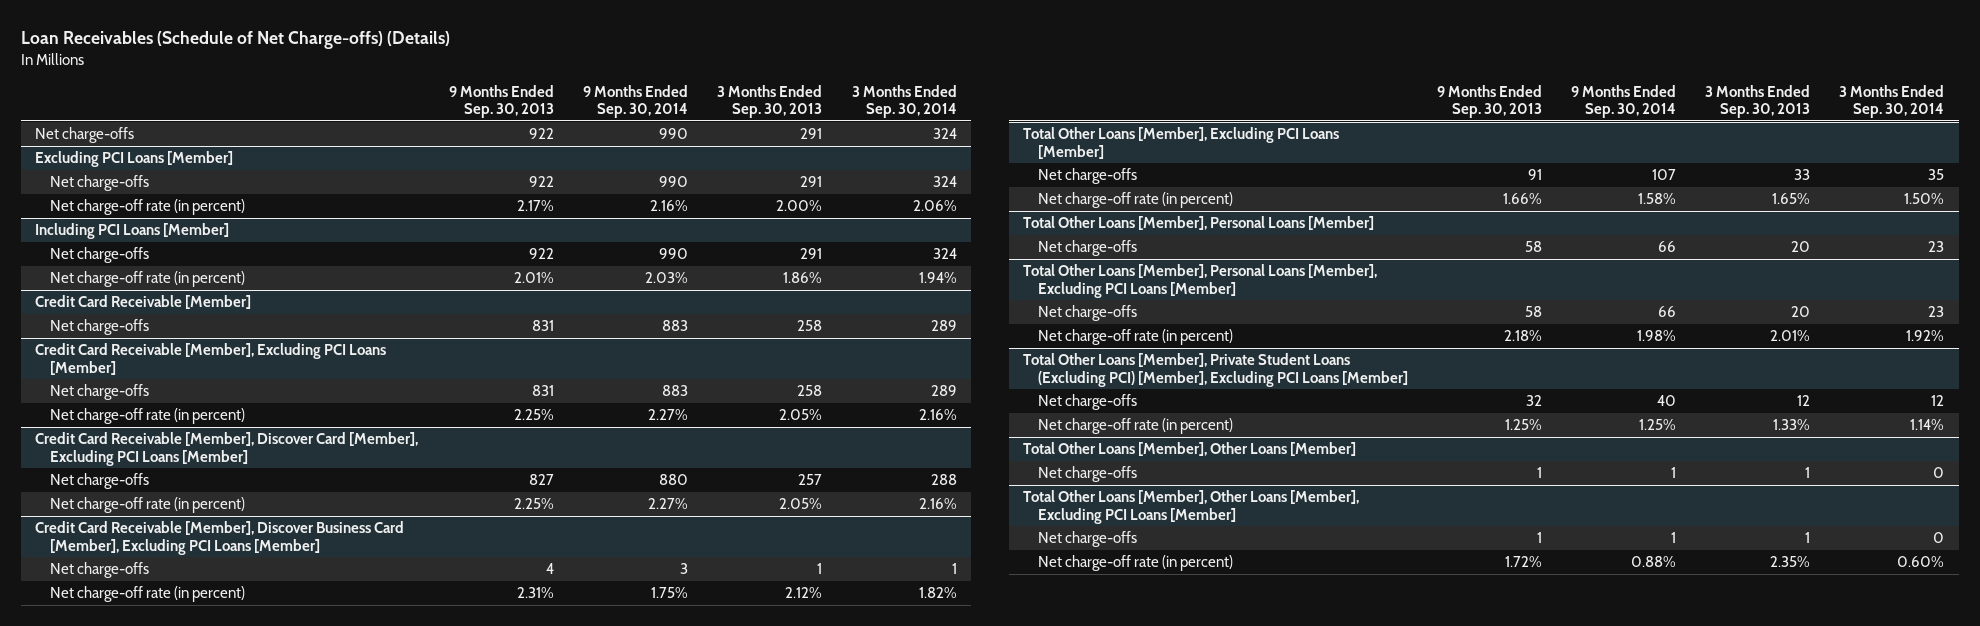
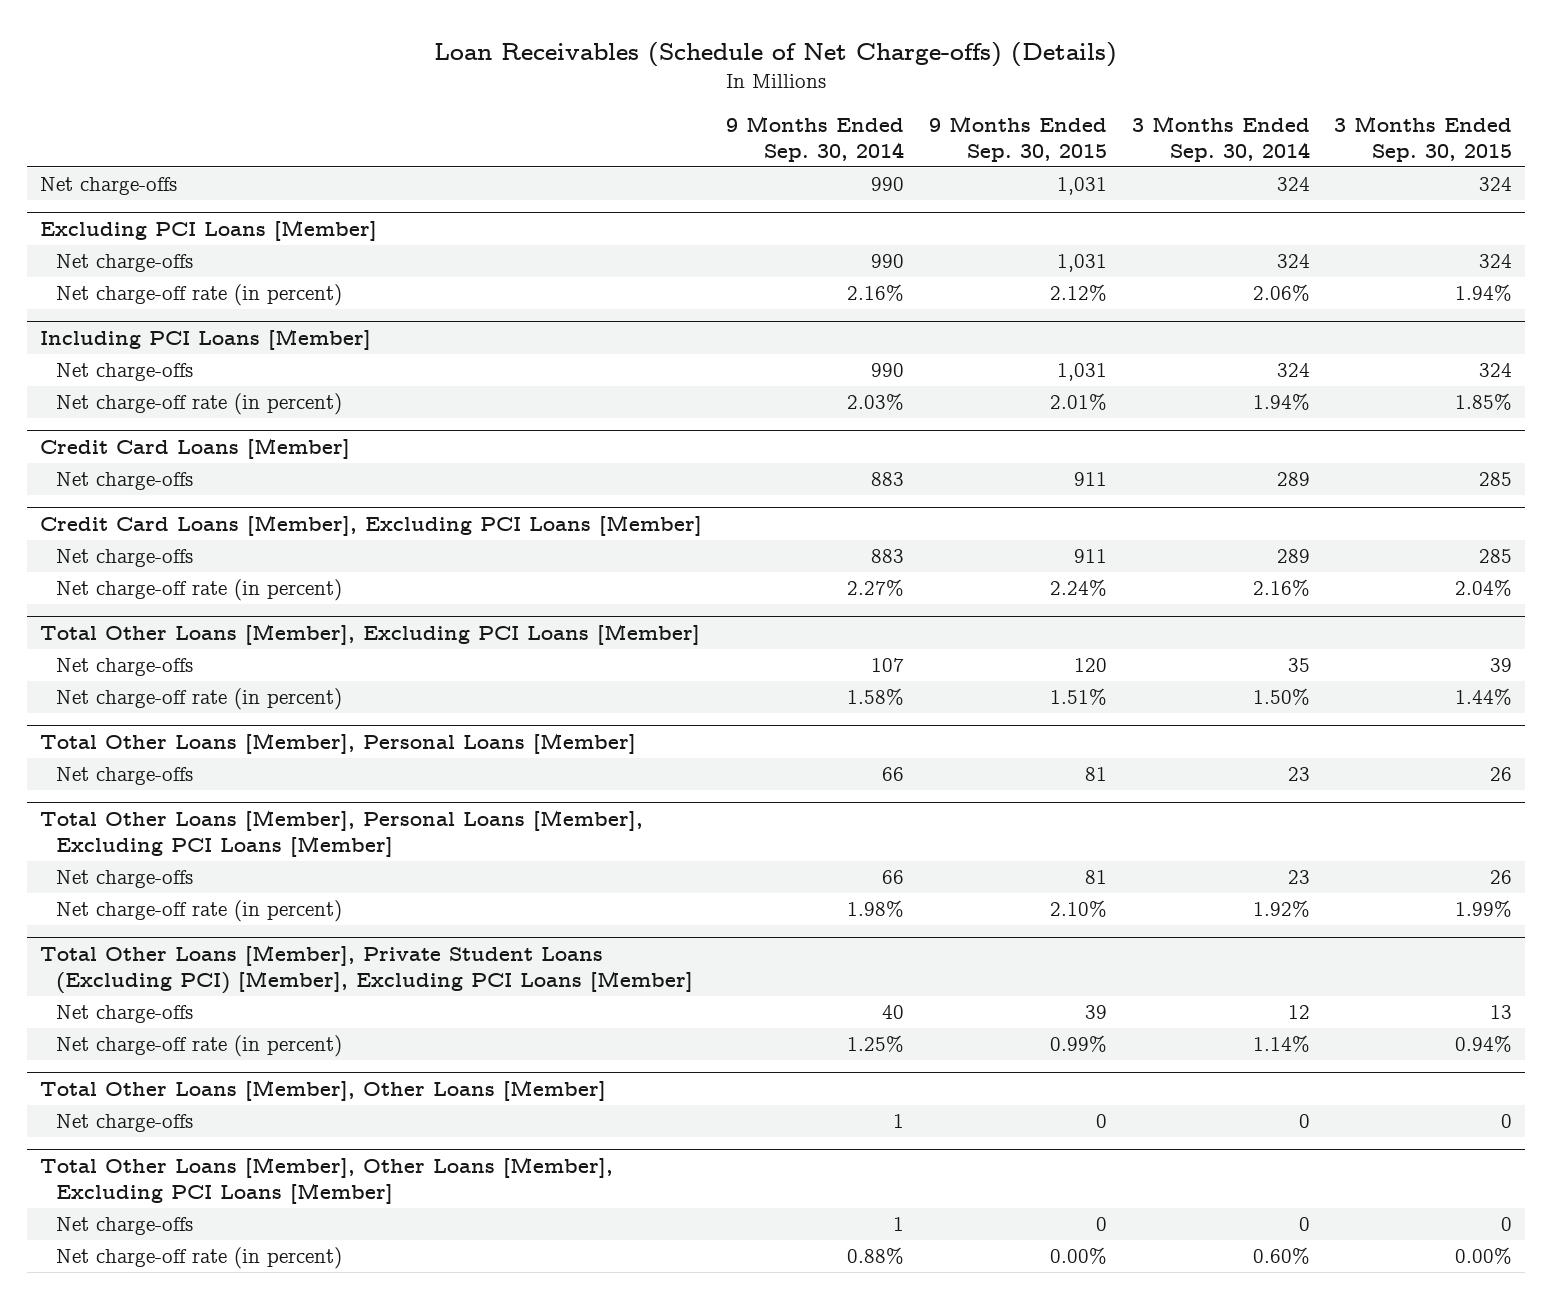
- | 9 Months Ended Sep. 30, 2013 | 9 Months Ended Sep. 30, 2014 | 3 Months Ended Sep. 30, 2013 | 3 Months Ended Sep. 30, 2014
+ | 9 Months Ended Sep. 30, 2014 | 9 Months Ended Sep. 30, 2015 | 3 Months Ended Sep. 30, 2014 | 3 Months Ended Sep. 30, 2015
- Credit Card Receivable [Member]
+ Credit Card Loans [Member]
- Credit Card Receivable [Member], Excluding PCI Loans [Member]
+ Credit Card Loans [Member], Excluding PCI Loans [Member]
- Credit Card Receivable [Member], Discover Card [Member], Excluding PCI Loans [Member]
- Net charge-offs | 827 | 880 | 257 | 288
- Net charge-off rate (in percent) | 2.25% | 2.27% | 2.05% | 2.16%
- Credit Card Receivable [Member], Discover Business Card [Member], Excluding PCI Loans [Member]
- Net charge-offs | 4 | 3 | 1 | 1
- Net charge-off rate (in percent) | 2.31% | 1.75% | 2.12% | 1.82%

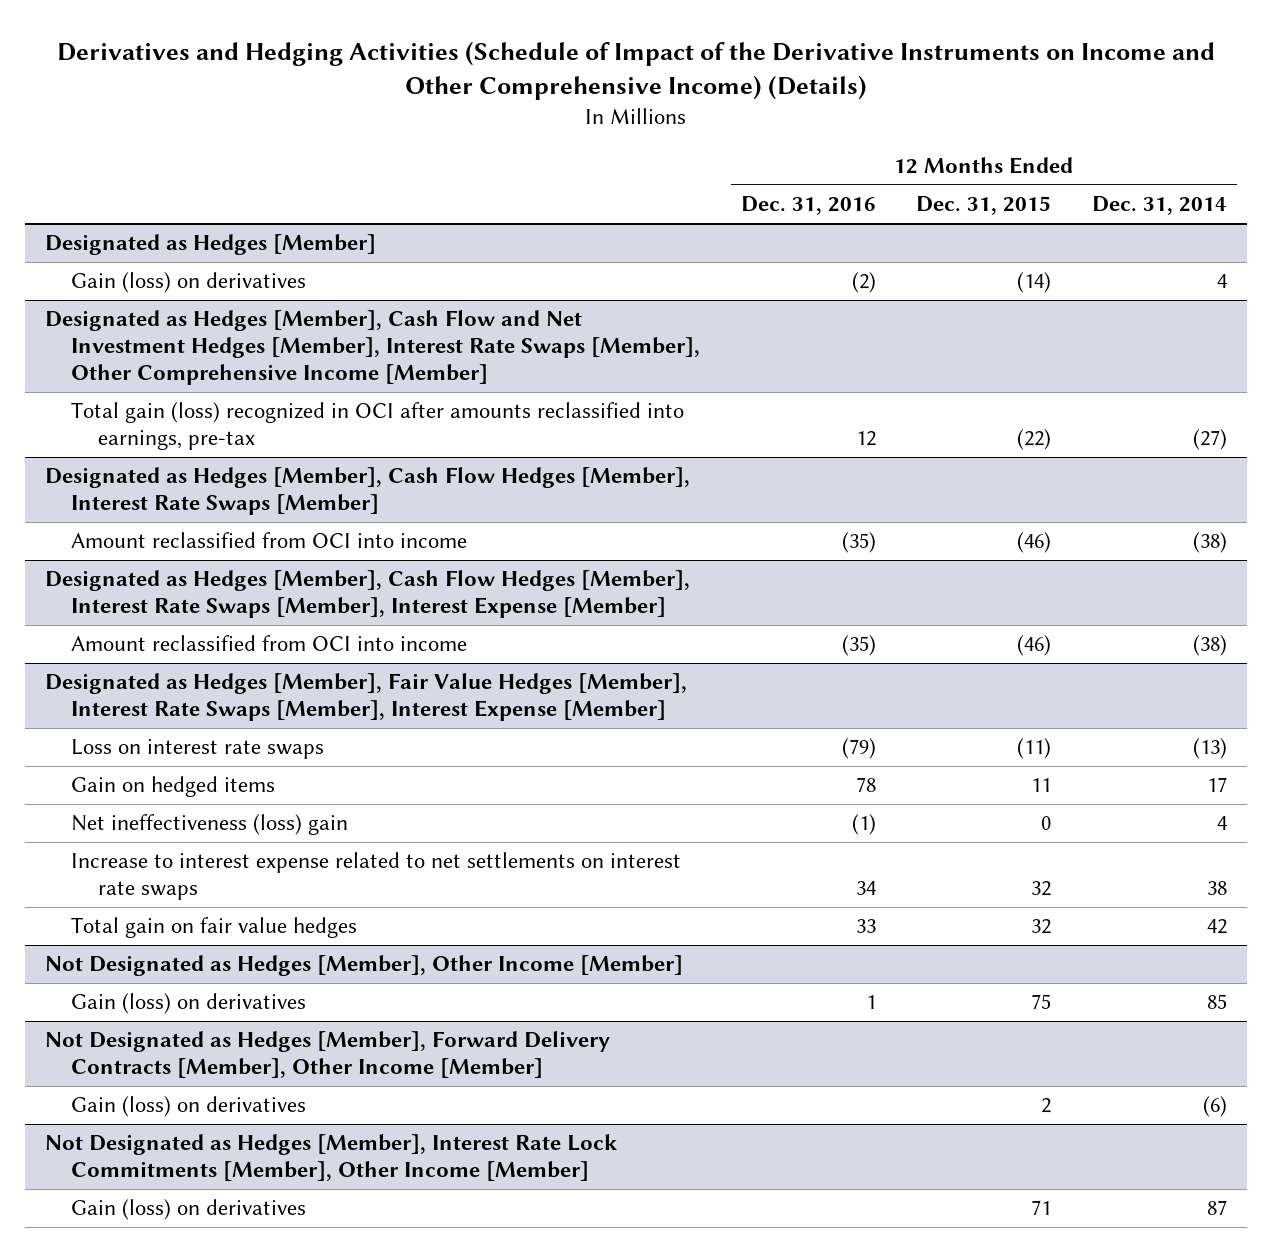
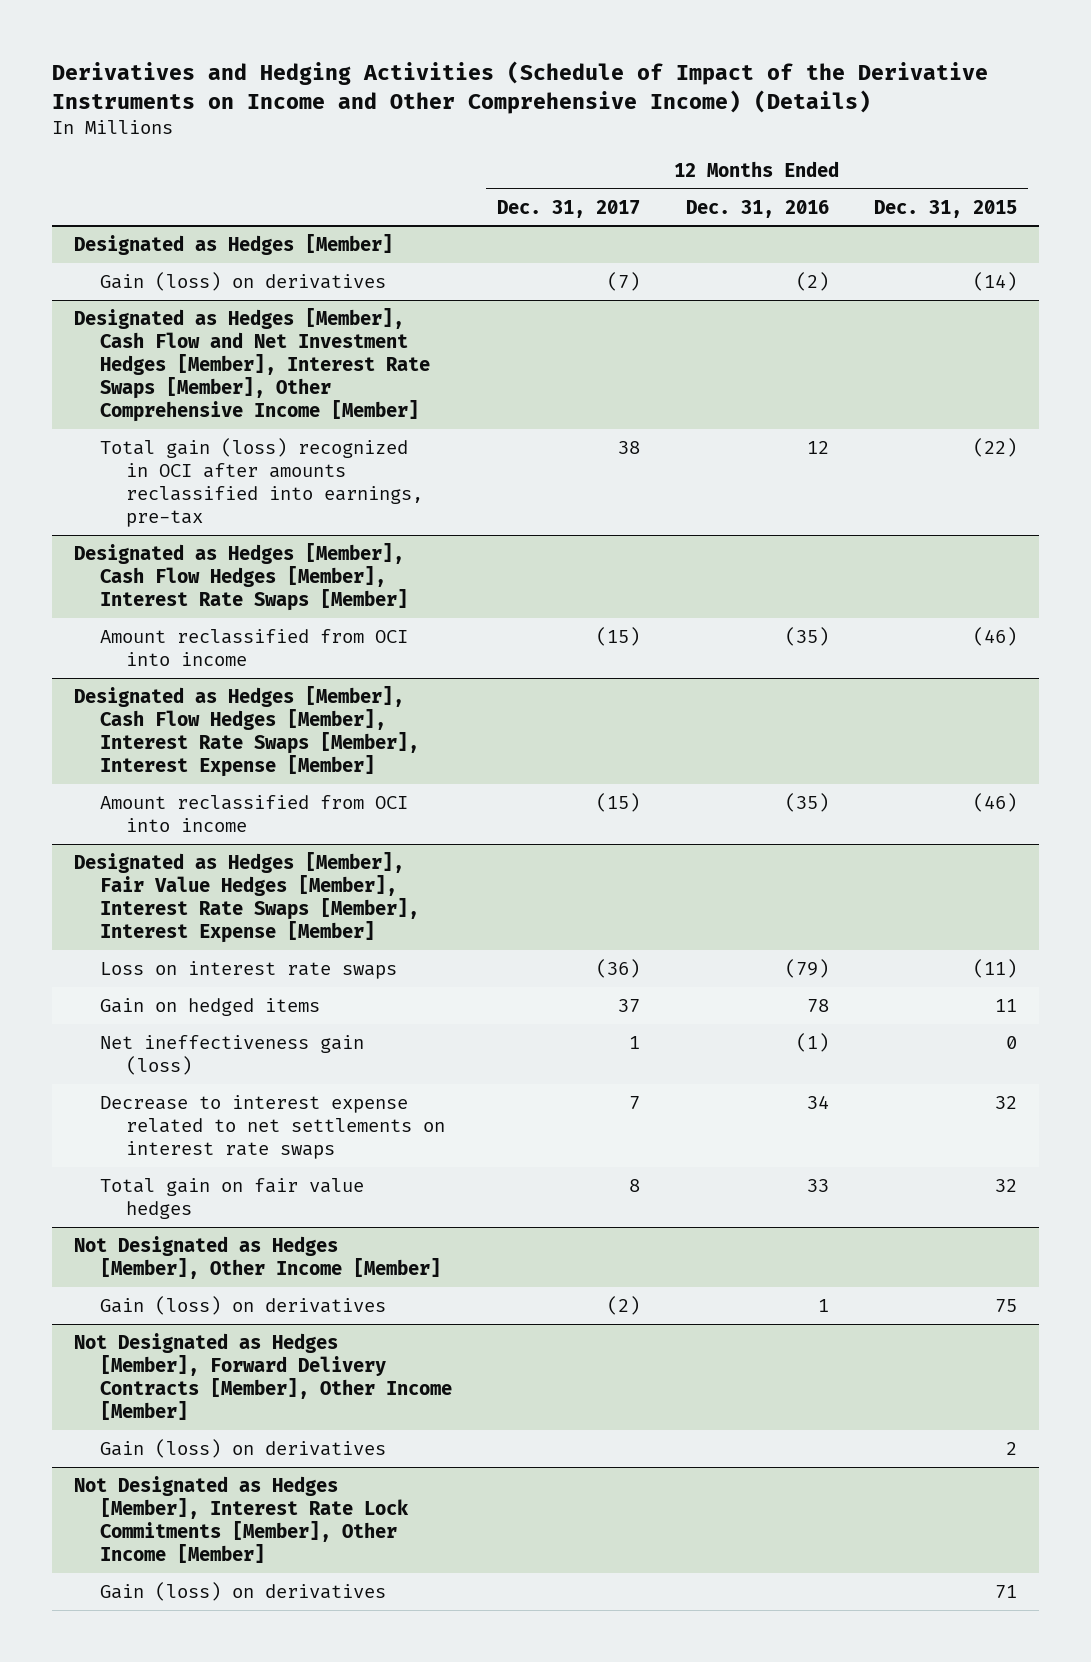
- | 12 Months Ended Dec. 31, 2016 | 12 Months Ended Dec. 31, 2015 | 12 Months Ended Dec. 31, 2014
+ | 12 Months Ended Dec. 31, 2017 | 12 Months Ended Dec. 31, 2016 | 12 Months Ended Dec. 31, 2015
@ Designated as Hedges [Member], Fair Value Hedges [Member], Interest Rate Swaps [Member], Interest Expense [Member]
- Net ineffectiveness (loss) gain | (1) | 0 | 4
- Increase to interest expense related to net settlements on interest rate swaps | 34 | 32 | 38
+ Net ineffectiveness gain (loss) | 1 | (1) | 0
+ Decrease to interest expense related to net settlements on interest rate swaps | 7 | 34 | 32

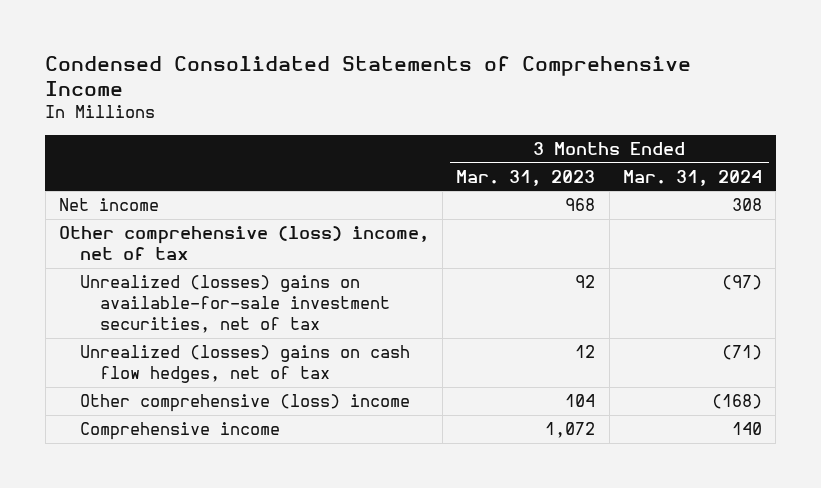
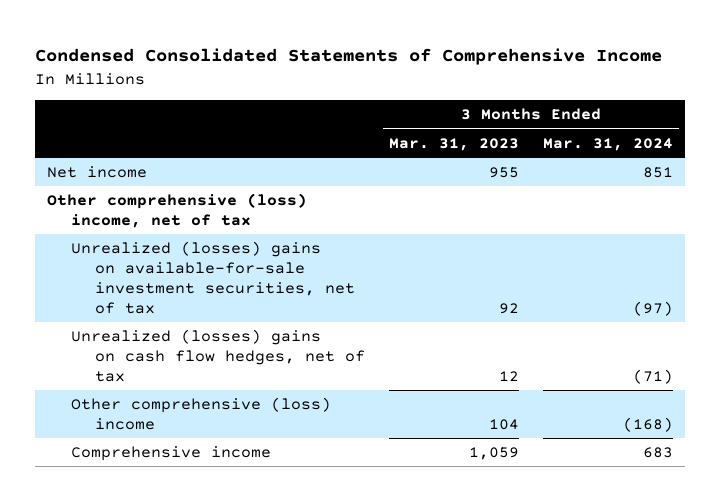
- Net income | 968 | 308
+ Net income | 955 | 851
- Comprehensive income | 1,072 | 140
+ Comprehensive income | 1,059 | 683

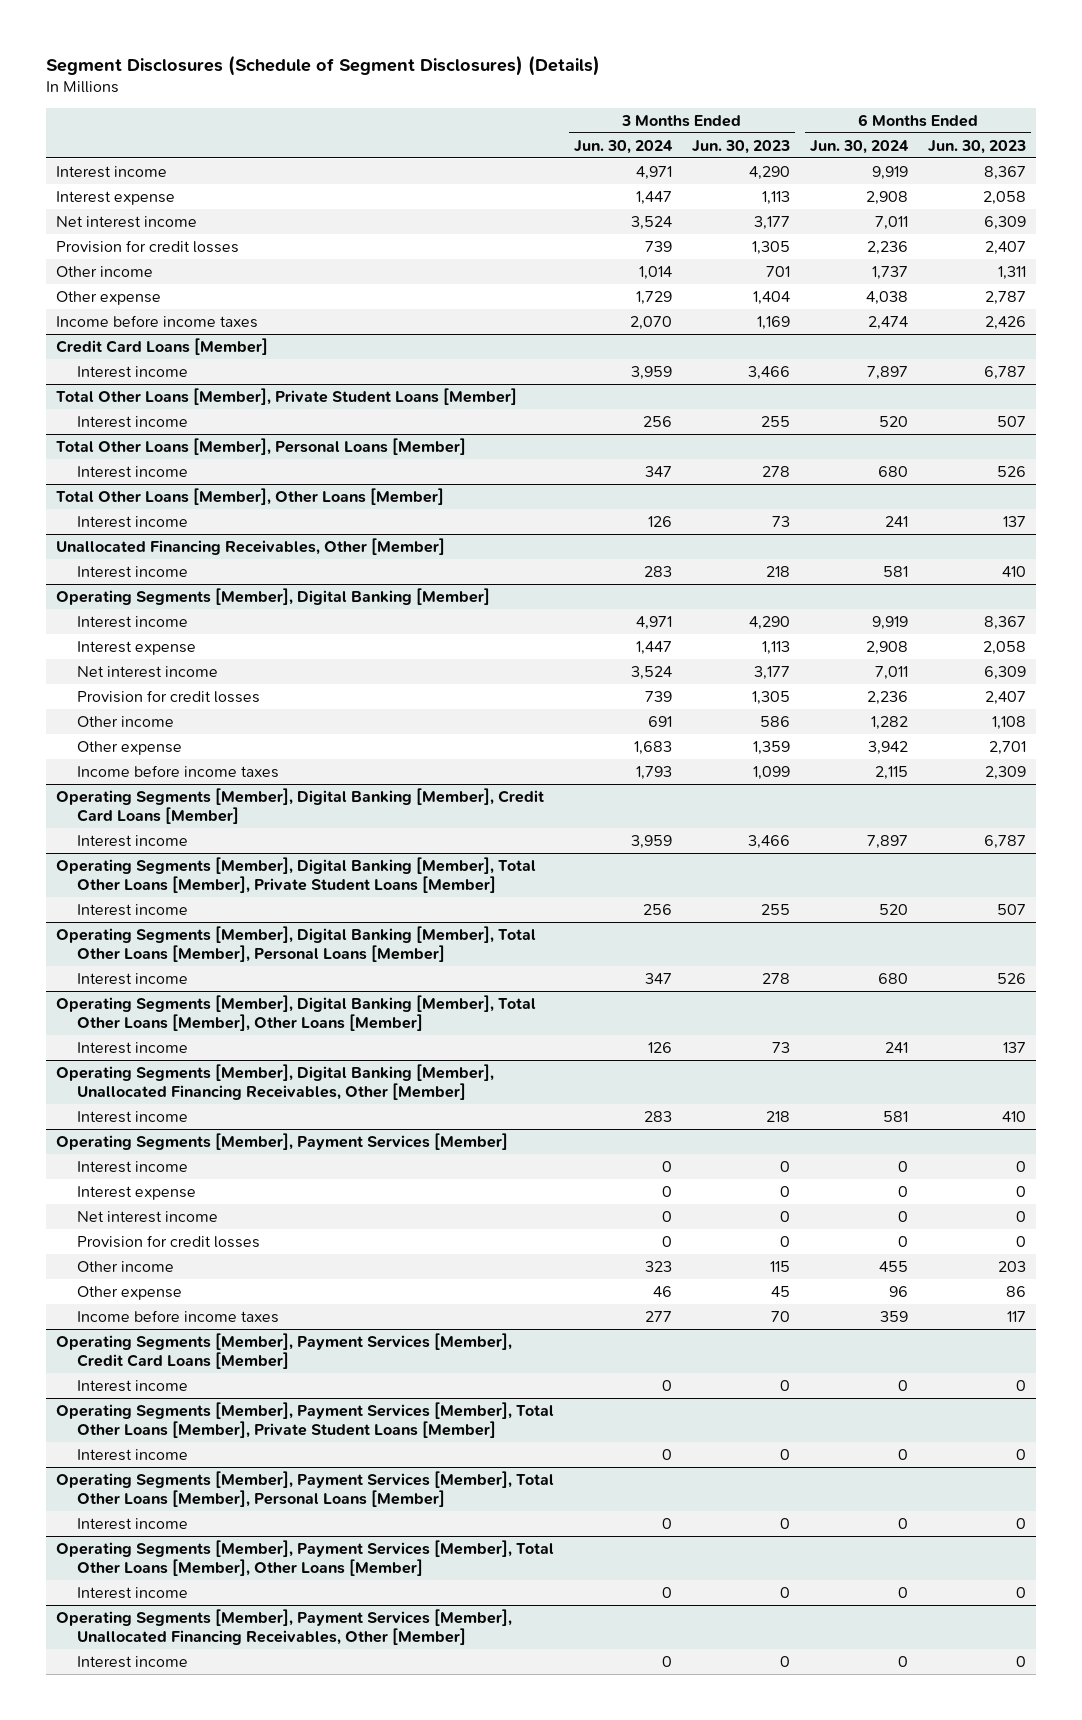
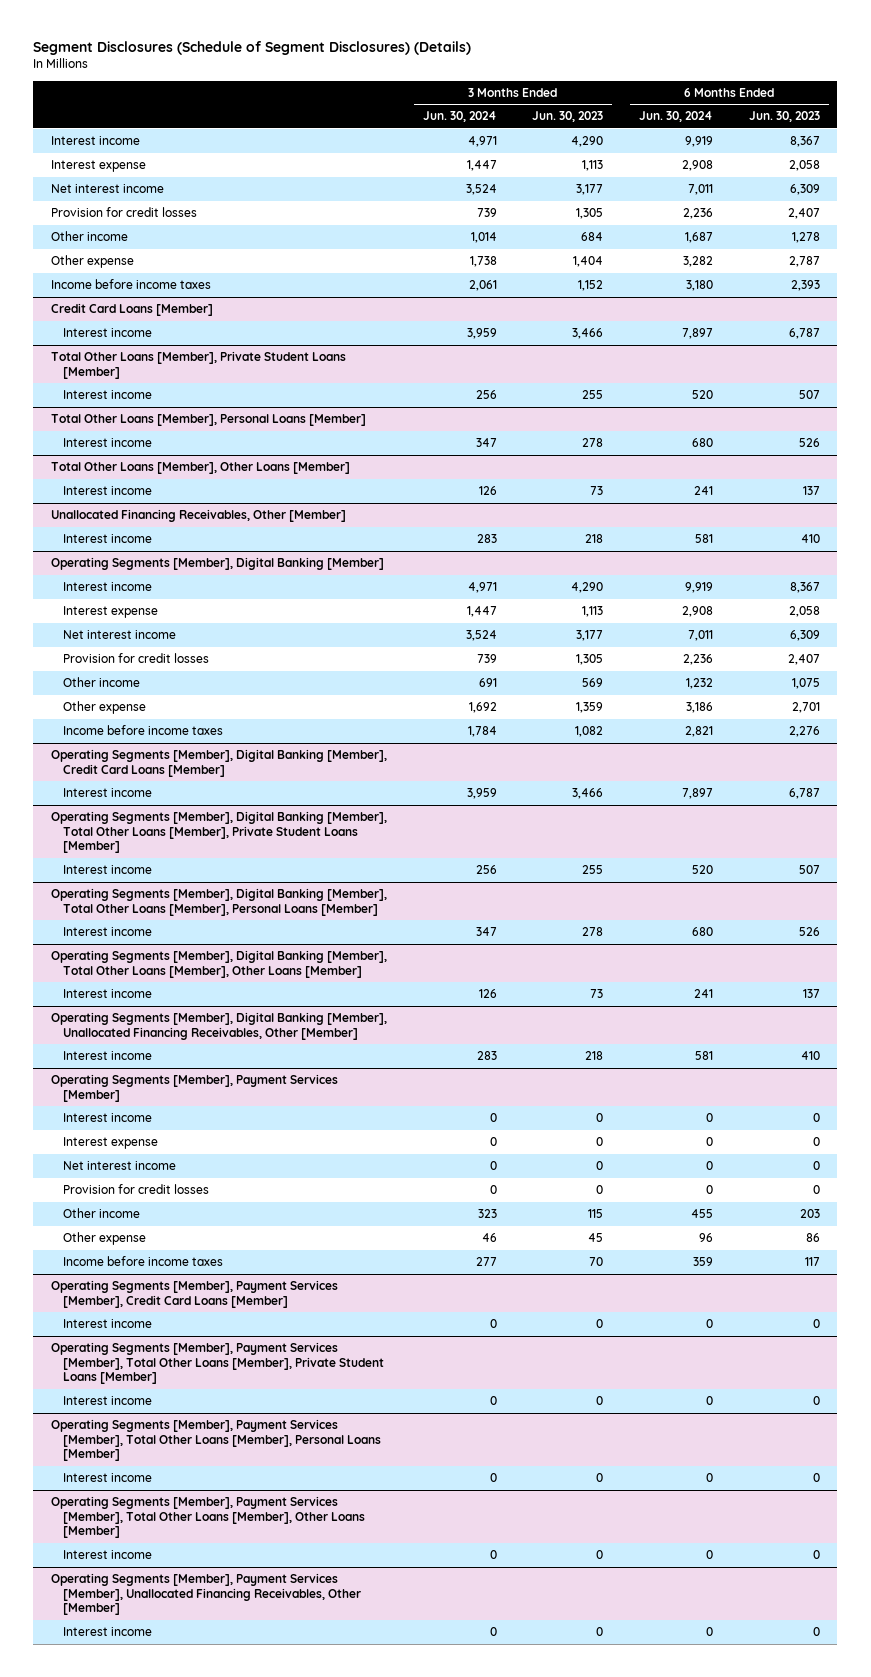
- Other income | 1,014 | 701 | 1,737 | 1,311
- Other expense | 1,729 | 1,404 | 4,038 | 2,787
- Income before income taxes | 2,070 | 1,169 | 2,474 | 2,426
+ Other income | 1,014 | 684 | 1,687 | 1,278
+ Other expense | 1,738 | 1,404 | 3,282 | 2,787
+ Income before income taxes | 2,061 | 1,152 | 3,180 | 2,393
@ Operating Segments [Member], Digital Banking [Member]
- Other income | 691 | 586 | 1,282 | 1,108
- Other expense | 1,683 | 1,359 | 3,942 | 2,701
- Income before income taxes | 1,793 | 1,099 | 2,115 | 2,309
+ Other income | 691 | 569 | 1,232 | 1,075
+ Other expense | 1,692 | 1,359 | 3,186 | 2,701
+ Income before income taxes | 1,784 | 1,082 | 2,821 | 2,276

